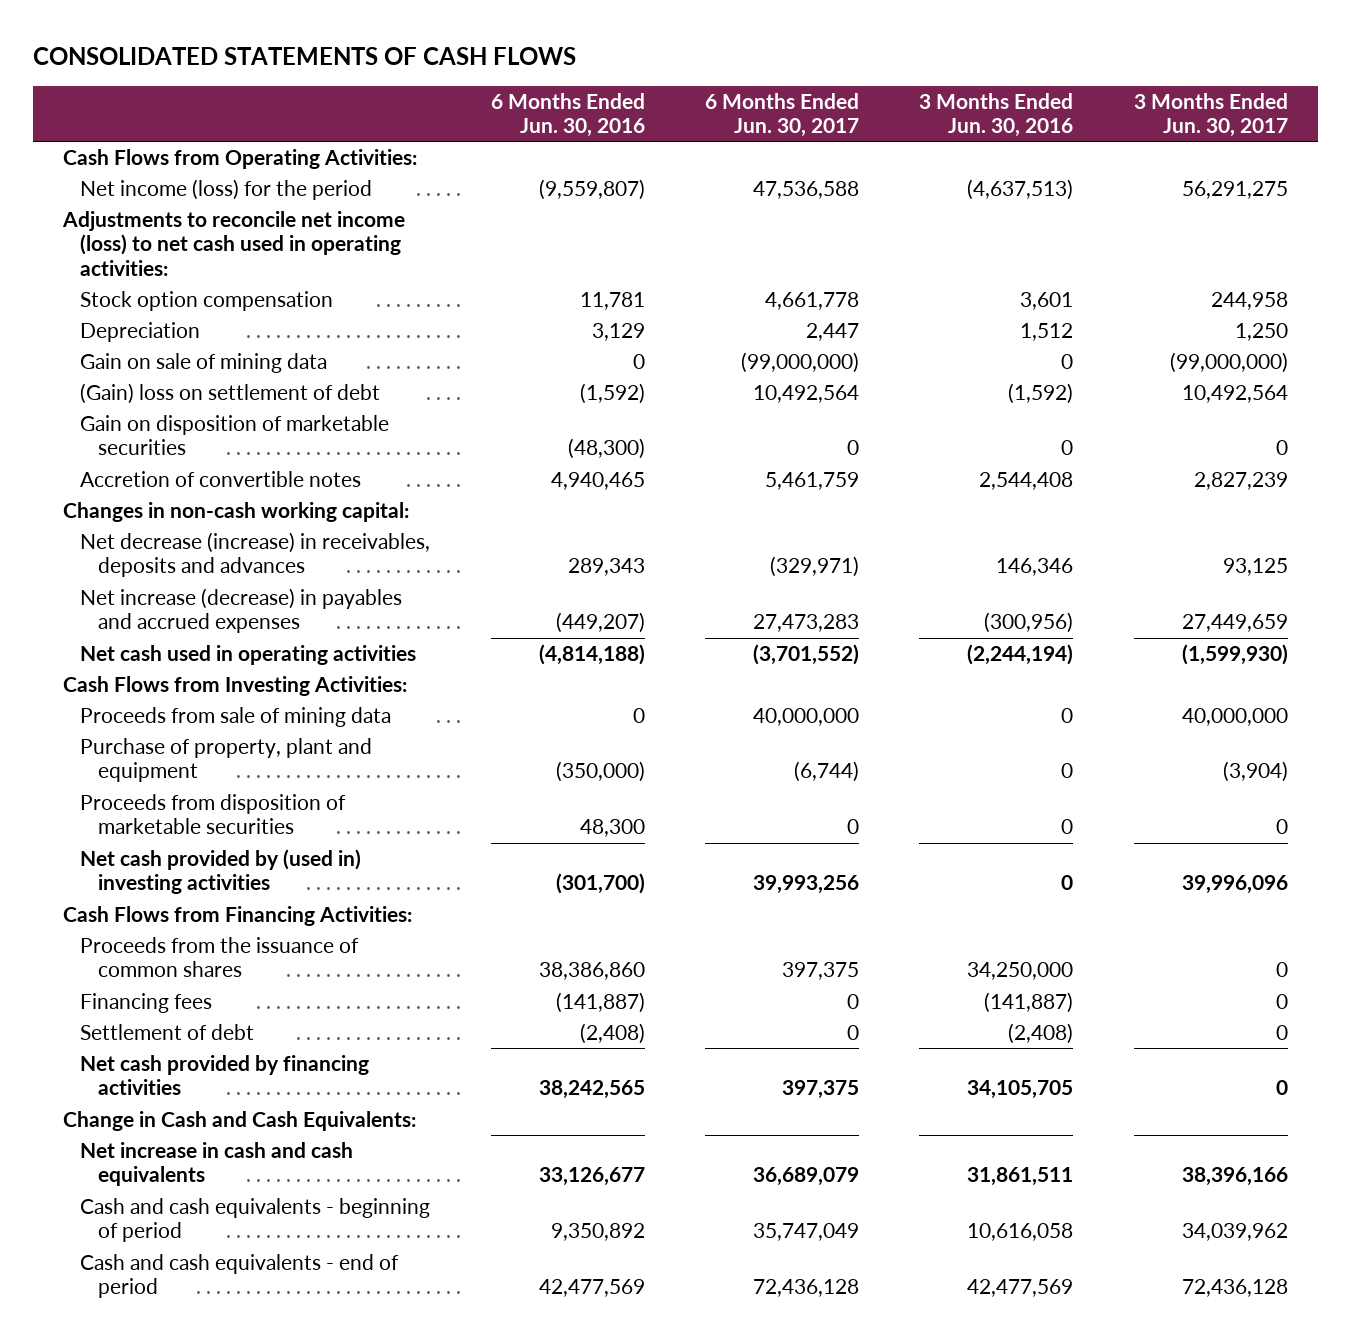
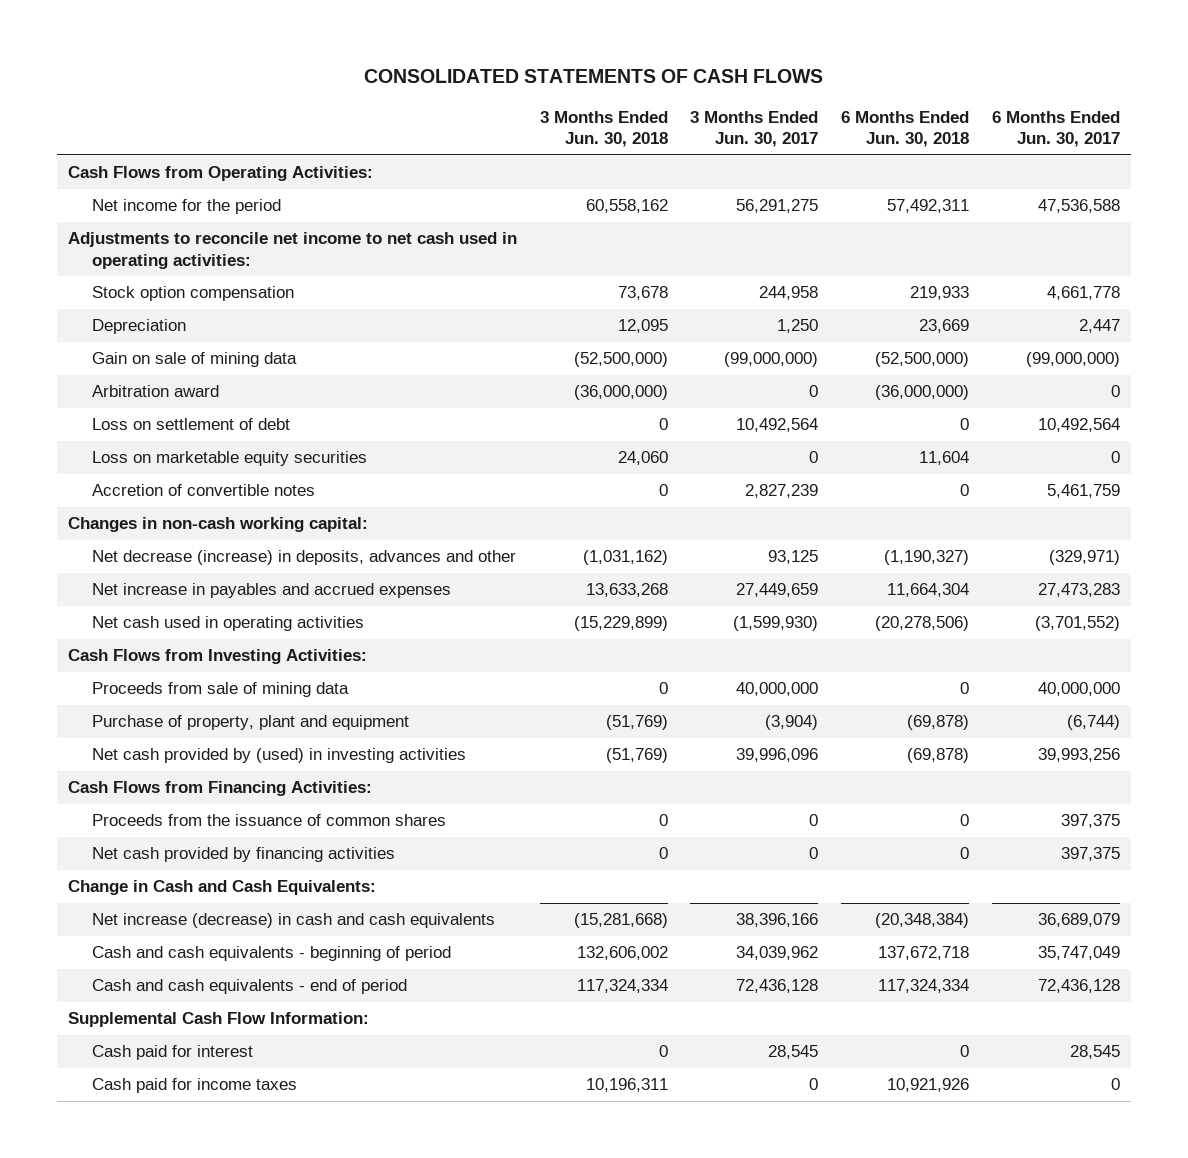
- | 6 Months Ended Jun. 30, 2016 | 6 Months Ended Jun. 30, 2017 | 3 Months Ended Jun. 30, 2016 | 3 Months Ended Jun. 30, 2017
+ | 3 Months Ended Jun. 30, 2018 | 3 Months Ended Jun. 30, 2017 | 6 Months Ended Jun. 30, 2018 | 6 Months Ended Jun. 30, 2017
- Net income (loss) for the period | (9,559,807) | 47,536,588 | (4,637,513) | 56,291,275
- Adjustments to reconcile net income (loss) to net cash used in operating activities:
+ Net income for the period | 60,558,162 | 56,291,275 | 57,492,311 | 47,536,588
+ Adjustments to reconcile net income to net cash used in operating activities:
- (Gain) loss on settlement of debt | (1,592) | 10,492,564 | (1,592) | 10,492,564
- Gain on disposition of marketable securities | (48,300) | 0 | 0 | 0
+ Arbitration award | (36,000,000) | 0 | (36,000,000) | 0
+ Loss on settlement of debt | 0 | 10,492,564 | 0 | 10,492,564
+ Loss on marketable equity securities | 24,060 | 0 | 11,604 | 0
- Net decrease (increase) in receivables, deposits and advances | 289,343 | (329,971) | 146,346 | 93,125
- Net increase (decrease) in payables and accrued expenses | (449,207) | 27,473,283 | (300,956) | 27,449,659
+ Net decrease (increase) in deposits, advances and other | (1,031,162) | 93,125 | (1,190,327) | (329,971)
+ Net increase in payables and accrued expenses | 13,633,268 | 27,449,659 | 11,664,304 | 27,473,283
- Proceeds from disposition of marketable securities | 48,300 | 0 | 0 | 0
- Net cash provided by (used in) investing activities | (301,700) | 39,993,256 | 0 | 39,996,096
+ Net cash provided by (used) in investing activities | (51,769) | 39,996,096 | (69,878) | 39,993,256
- Financing fees | (141,887) | 0 | (141,887) | 0
- Settlement of debt | (2,408) | 0 | (2,408) | 0
- Net increase in cash and cash equivalents | 33,126,677 | 36,689,079 | 31,861,511 | 38,396,166
+ Net increase (decrease) in cash and cash equivalents | (15,281,668) | 38,396,166 | (20,348,384) | 36,689,079
+ Supplemental Cash Flow Information:
+ Cash paid for interest | 0 | 28,545 | 0 | 28,545
+ Cash paid for income taxes | 10,196,311 | 0 | 10,921,926 | 0

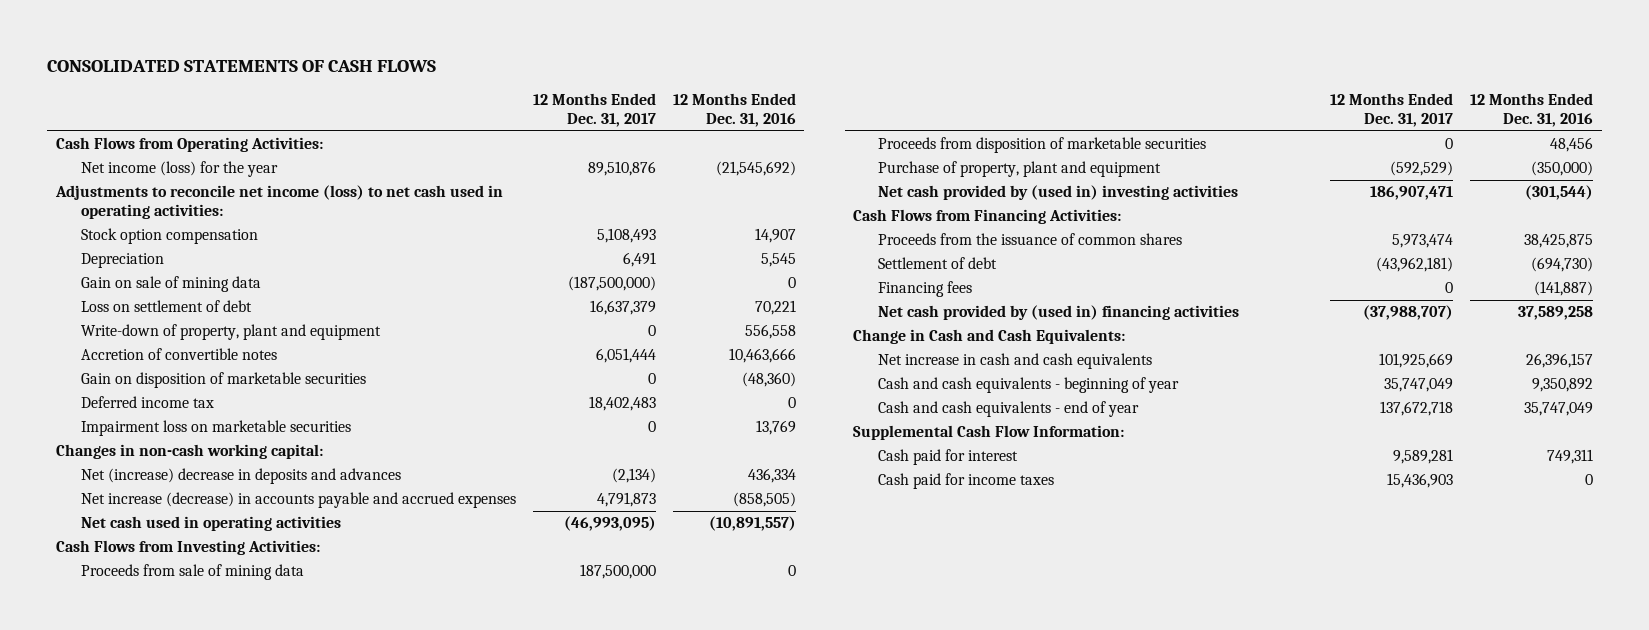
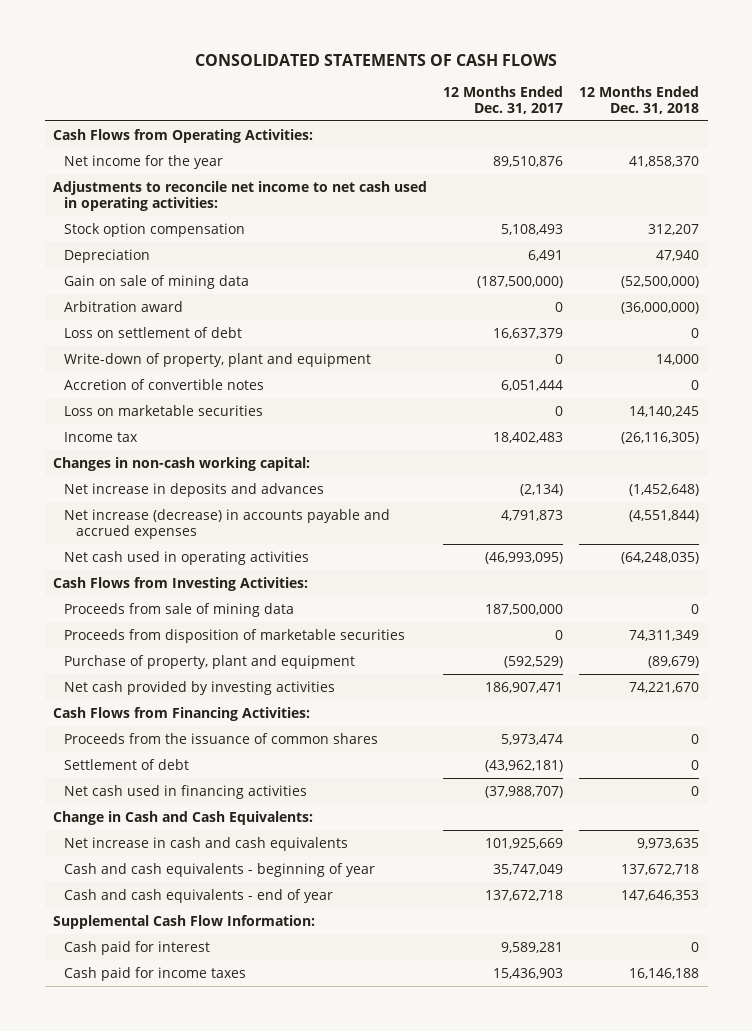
- | 12 Months Ended Dec. 31, 2017 | 12 Months Ended Dec. 31, 2016
+ | 12 Months Ended Dec. 31, 2017 | 12 Months Ended Dec. 31, 2018
- Net income (loss) for the year | 89,510,876 | (21,545,692)
- Adjustments to reconcile net income (loss) to net cash used in operating activities:
+ Net income for the year | 89,510,876 | 41,858,370
+ Adjustments to reconcile net income to net cash used in operating activities:
+ Arbitration award | 0 | (36,000,000)
- Gain on disposition of marketable securities | 0 | (48,360)
- Deferred income tax | 18,402,483 | 0
- Impairment loss on marketable securities | 0 | 13,769
+ Loss on marketable securities | 0 | 14,140,245
+ Income tax | 18,402,483 | (26,116,305)
- Net (increase) decrease in deposits and advances | (2,134) | 436,334
+ Net increase in deposits and advances | (2,134) | (1,452,648)
- Net cash provided by (used in) investing activities | 186,907,471 | (301,544)
+ Net cash provided by investing activities | 186,907,471 | 74,221,670
- Financing fees | 0 | (141,887)
- Net cash provided by (used in) financing activities | (37,988,707) | 37,589,258
+ Net cash used in financing activities | (37,988,707) | 0

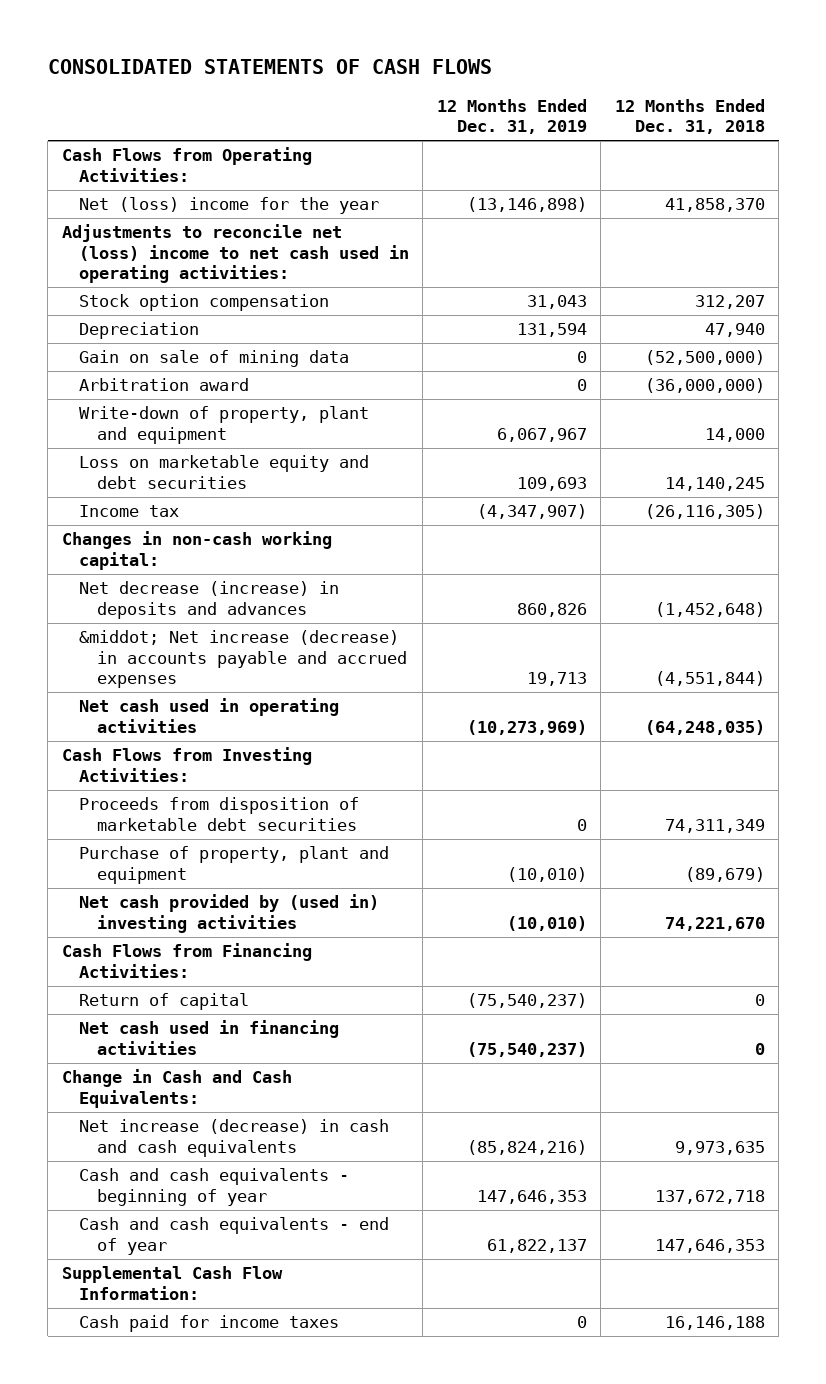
- | 12 Months Ended Dec. 31, 2017 | 12 Months Ended Dec. 31, 2018
+ | 12 Months Ended Dec. 31, 2019 | 12 Months Ended Dec. 31, 2018
- Net income for the year | 89,510,876 | 41,858,370
- Adjustments to reconcile net income to net cash used in operating activities:
+ Net (loss) income for the year | (13,146,898) | 41,858,370
+ Adjustments to reconcile net (loss) income to net cash used in operating activities:
- Loss on settlement of debt | 16,637,379 | 0
- Accretion of convertible notes | 6,051,444 | 0
- Loss on marketable securities | 0 | 14,140,245
+ Loss on marketable equity and debt securities | 109,693 | 14,140,245
- Net increase in deposits and advances | (2,134) | (1,452,648)
- Net increase (decrease) in accounts payable and accrued expenses | 4,791,873 | (4,551,844)
+ Net decrease (increase) in deposits and advances | 860,826 | (1,452,648)
+ &middot; Net increase (decrease) in accounts payable and accrued expenses | 19,713 | (4,551,844)
- Proceeds from sale of mining data | 187,500,000 | 0
- Proceeds from disposition of marketable securities | 0 | 74,311,349
+ Proceeds from disposition of marketable debt securities | 0 | 74,311,349
- Net cash provided by investing activities | 186,907,471 | 74,221,670
+ Net cash provided by (used in) investing activities | (10,010) | 74,221,670
- Proceeds from the issuance of common shares | 5,973,474 | 0
- Settlement of debt | (43,962,181) | 0
+ Return of capital | (75,540,237) | 0
- Net increase in cash and cash equivalents | 101,925,669 | 9,973,635
+ Net increase (decrease) in cash and cash equivalents | (85,824,216) | 9,973,635
- Cash paid for interest | 9,589,281 | 0

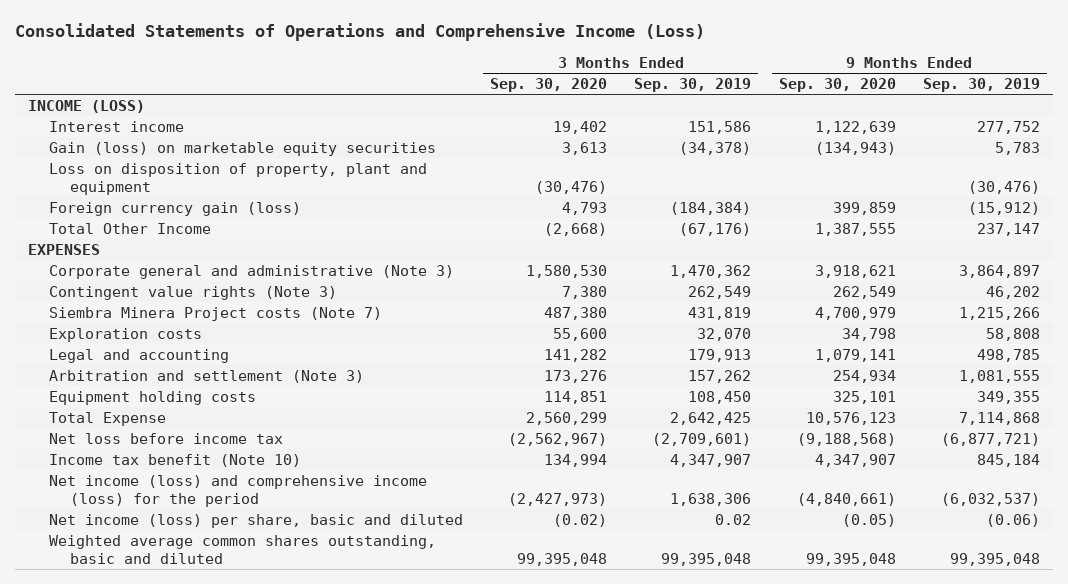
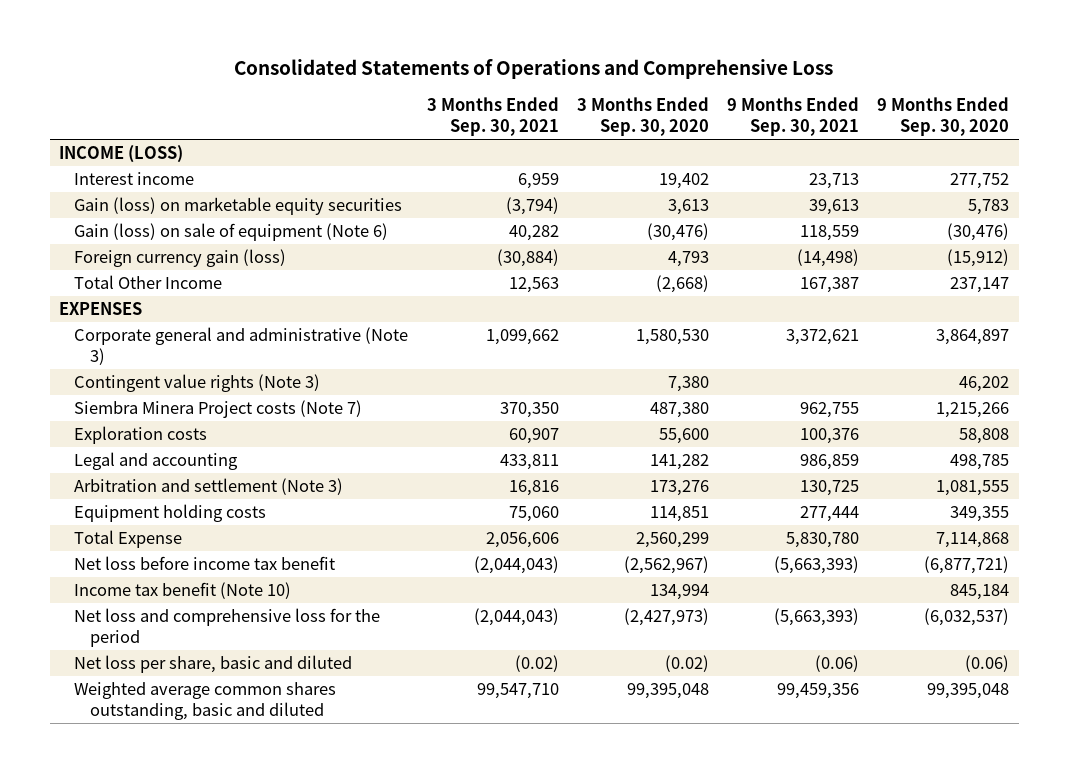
- Consolidated Statements of Operations and Comprehensive Income (Loss)
+ Consolidated Statements of Operations and Comprehensive Loss
- | 3 Months Ended Sep. 30, 2020 | 3 Months Ended Sep. 30, 2019 | 9 Months Ended Sep. 30, 2020 | 9 Months Ended Sep. 30, 2019
+ | 3 Months Ended Sep. 30, 2021 | 3 Months Ended Sep. 30, 2020 | 9 Months Ended Sep. 30, 2021 | 9 Months Ended Sep. 30, 2020
- Interest income | 19,402 | 151,586 | 1,122,639 | 277,752
- Gain (loss) on marketable equity securities | 3,613 | (34,378) | (134,943) | 5,783
- Loss on disposition of property, plant and equipment | (30,476) | | | (30,476)
- Foreign currency gain (loss) | 4,793 | (184,384) | 399,859 | (15,912)
- Total Other Income | (2,668) | (67,176) | 1,387,555 | 237,147
+ Interest income | 6,959 | 19,402 | 23,713 | 277,752
+ Gain (loss) on marketable equity securities | (3,794) | 3,613 | 39,613 | 5,783
+ Gain (loss) on sale of equipment (Note 6) | 40,282 | (30,476) | 118,559 | (30,476)
+ Foreign currency gain (loss) | (30,884) | 4,793 | (14,498) | (15,912)
+ Total Other Income | 12,563 | (2,668) | 167,387 | 237,147
- Corporate general and administrative (Note 3) | 1,580,530 | 1,470,362 | 3,918,621 | 3,864,897
- Contingent value rights (Note 3) | 7,380 | 262,549 | 262,549 | 46,202
- Siembra Minera Project costs (Note 7) | 487,380 | 431,819 | 4,700,979 | 1,215,266
- Exploration costs | 55,600 | 32,070 | 34,798 | 58,808
- Legal and accounting | 141,282 | 179,913 | 1,079,141 | 498,785
- Arbitration and settlement (Note 3) | 173,276 | 157,262 | 254,934 | 1,081,555
- Equipment holding costs | 114,851 | 108,450 | 325,101 | 349,355
- Total Expense | 2,560,299 | 2,642,425 | 10,576,123 | 7,114,868
- Net loss before income tax | (2,562,967) | (2,709,601) | (9,188,568) | (6,877,721)
- Income tax benefit (Note 10) | 134,994 | 4,347,907 | 4,347,907 | 845,184
- Net income (loss) and comprehensive income (loss) for the period | (2,427,973) | 1,638,306 | (4,840,661) | (6,032,537)
- Net income (loss) per share, basic and diluted | (0.02) | 0.02 | (0.05) | (0.06)
+ Corporate general and administrative (Note 3) | 1,099,662 | 1,580,530 | 3,372,621 | 3,864,897
+ Contingent value rights (Note 3) | | 7,380 | | 46,202
+ Siembra Minera Project costs (Note 7) | 370,350 | 487,380 | 962,755 | 1,215,266
+ Exploration costs | 60,907 | 55,600 | 100,376 | 58,808
+ Legal and accounting | 433,811 | 141,282 | 986,859 | 498,785
+ Arbitration and settlement (Note 3) | 16,816 | 173,276 | 130,725 | 1,081,555
+ Equipment holding costs | 75,060 | 114,851 | 277,444 | 349,355
+ Total Expense | 2,056,606 | 2,560,299 | 5,830,780 | 7,114,868
+ Net loss before income tax benefit | (2,044,043) | (2,562,967) | (5,663,393) | (6,877,721)
+ Income tax benefit (Note 10) | | 134,994 | | 845,184
+ Net loss and comprehensive loss for the period | (2,044,043) | (2,427,973) | (5,663,393) | (6,032,537)
+ Net loss per share, basic and diluted | (0.02) | (0.02) | (0.06) | (0.06)

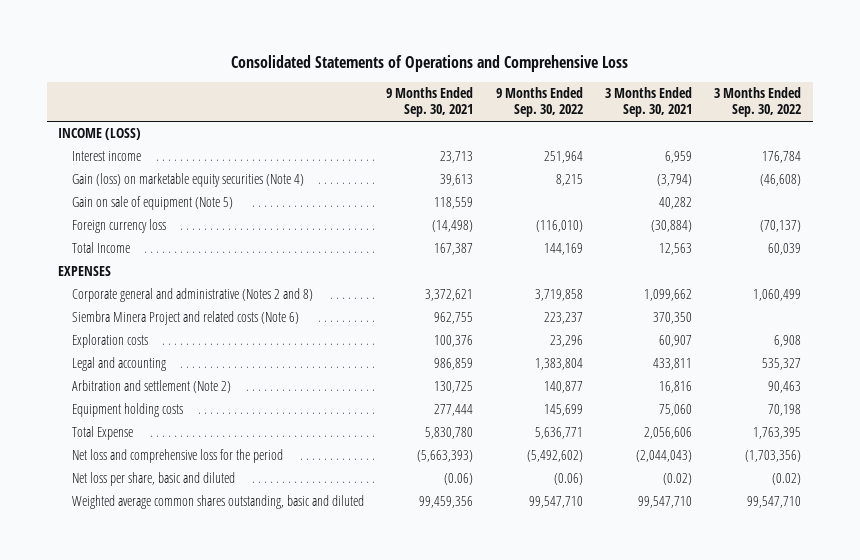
- | 3 Months Ended Sep. 30, 2021 | 3 Months Ended Sep. 30, 2020 | 9 Months Ended Sep. 30, 2021 | 9 Months Ended Sep. 30, 2020
+ | 9 Months Ended Sep. 30, 2021 | 9 Months Ended Sep. 30, 2022 | 3 Months Ended Sep. 30, 2021 | 3 Months Ended Sep. 30, 2022
- Gain (loss) on marketable equity securities | (3,794) | 3,613 | 39,613 | 5,783
- Gain (loss) on sale of equipment (Note 6) | 40,282 | (30,476) | 118,559 | (30,476)
- Foreign currency gain (loss) | (30,884) | 4,793 | (14,498) | (15,912)
- Total Other Income | 12,563 | (2,668) | 167,387 | 237,147
+ Gain (loss) on marketable equity securities (Note 4) | 39,613 | 8,215 | (3,794) | (46,608)
+ Gain on sale of equipment (Note 5) | 118,559 | | 40,282 |
+ Foreign currency loss | (14,498) | (116,010) | (30,884) | (70,137)
+ Total Income | 167,387 | 144,169 | 12,563 | 60,039
- Corporate general and administrative (Note 3) | 1,099,662 | 1,580,530 | 3,372,621 | 3,864,897
- Contingent value rights (Note 3) | | 7,380 | | 46,202
- Siembra Minera Project costs (Note 7) | 370,350 | 487,380 | 962,755 | 1,215,266
+ Corporate general and administrative (Notes 2 and 8) | 3,372,621 | 3,719,858 | 1,099,662 | 1,060,499
+ Siembra Minera Project and related costs (Note 6) | 962,755 | 223,237 | 370,350 |
- Arbitration and settlement (Note 3) | 16,816 | 173,276 | 130,725 | 1,081,555
+ Arbitration and settlement (Note 2) | 130,725 | 140,877 | 16,816 | 90,463
- Net loss before income tax benefit | (2,044,043) | (2,562,967) | (5,663,393) | (6,877,721)
- Income tax benefit (Note 10) | | 134,994 | | 845,184

